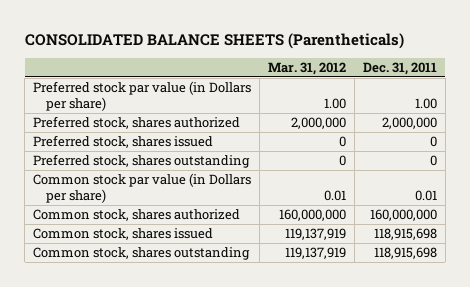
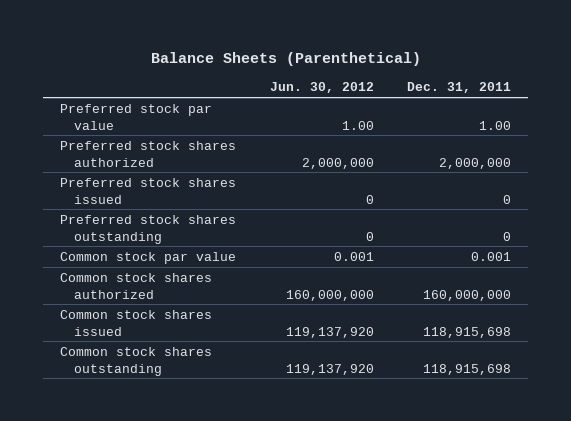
- CONSOLIDATED BALANCE SHEETS (Parentheticals)
+ Balance Sheets (Parenthetical)
- | Mar. 31, 2012 | Dec. 31, 2011
+ | Jun. 30, 2012 | Dec. 31, 2011
- Preferred stock par value (in Dollars per share) | 1.00 | 1.00
- Preferred stock, shares authorized | 2,000,000 | 2,000,000
- Preferred stock, shares issued | 0 | 0
- Preferred stock, shares outstanding | 0 | 0
- Common stock par value (in Dollars per share) | 0.01 | 0.01
- Common stock, shares authorized | 160,000,000 | 160,000,000
- Common stock, shares issued | 119,137,919 | 118,915,698
- Common stock, shares outstanding | 119,137,919 | 118,915,698
+ Preferred stock par value | 1.00 | 1.00
+ Preferred stock shares authorized | 2,000,000 | 2,000,000
+ Preferred stock shares issued | 0 | 0
+ Preferred stock shares outstanding | 0 | 0
+ Common stock par value | 0.001 | 0.001
+ Common stock shares authorized | 160,000,000 | 160,000,000
+ Common stock shares issued | 119,137,920 | 118,915,698
+ Common stock shares outstanding | 119,137,920 | 118,915,698

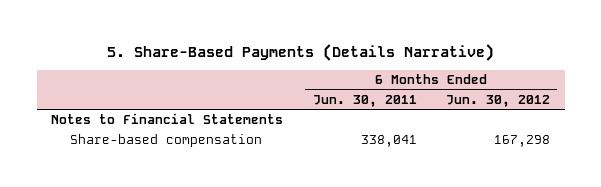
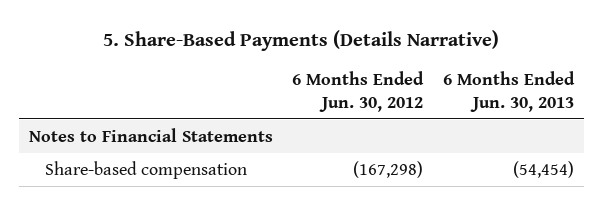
- | 6 Months Ended Jun. 30, 2011 | 6 Months Ended Jun. 30, 2012
+ | 6 Months Ended Jun. 30, 2012 | 6 Months Ended Jun. 30, 2013
- Share-based compensation | 338,041 | 167,298
+ Share-based compensation | (167,298) | (54,454)

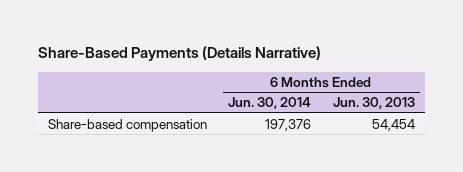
- 5. Share-Based Payments (Details Narrative)
+ Share-Based Payments (Details Narrative)
- | 6 Months Ended Jun. 30, 2012 | 6 Months Ended Jun. 30, 2013
+ | 6 Months Ended Jun. 30, 2014 | 6 Months Ended Jun. 30, 2013
- Notes to Financial Statements
- Share-based compensation | (167,298) | (54,454)
+ Share-based compensation | 197,376 | 54,454

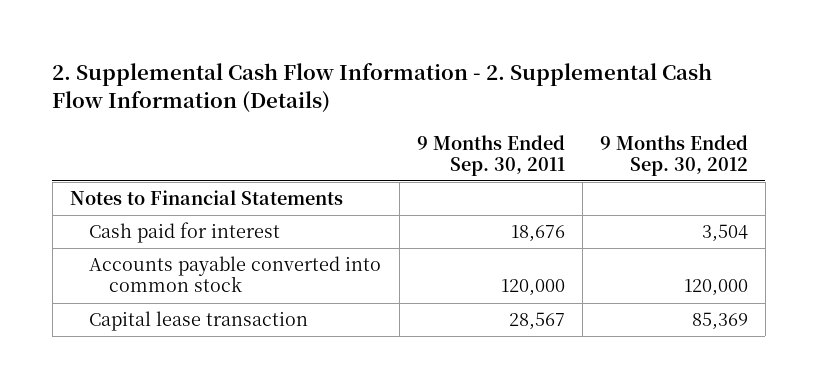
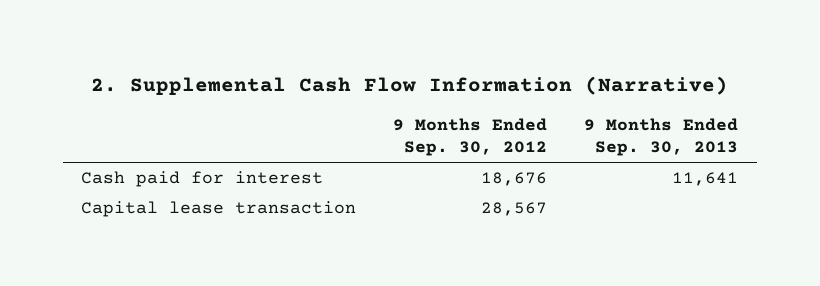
- 2. Supplemental Cash Flow Information - 2. Supplemental Cash Flow Information (Details)
+ 2. Supplemental Cash Flow Information (Narrative)
- | 9 Months Ended Sep. 30, 2011 | 9 Months Ended Sep. 30, 2012
+ | 9 Months Ended Sep. 30, 2012 | 9 Months Ended Sep. 30, 2013
- Notes to Financial Statements
- Cash paid for interest | 18,676 | 3,504
- Accounts payable converted into common stock | 120,000 | 120,000
- Capital lease transaction | 28,567 | 85,369
+ Cash paid for interest | 18,676 | 11,641
+ Capital lease transaction | 28,567 |

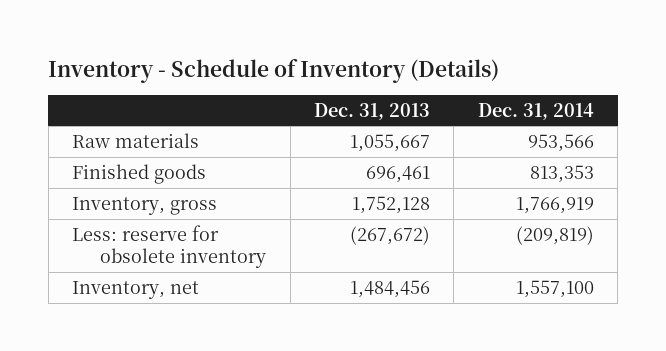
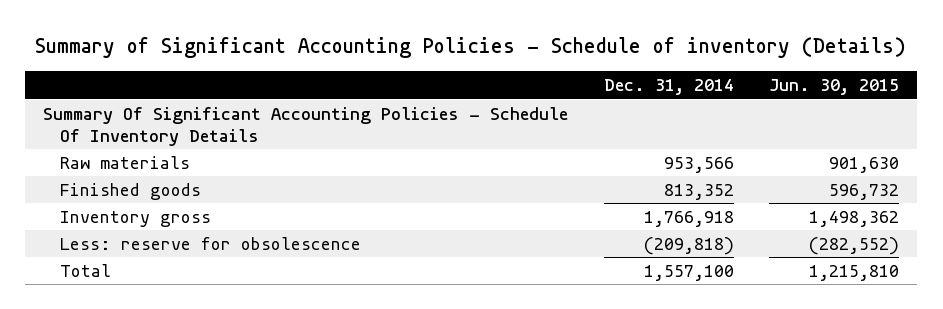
- Inventory - Schedule of Inventory (Details)
+ Summary of Significant Accounting Policies - Schedule of inventory (Details)
- | Dec. 31, 2013 | Dec. 31, 2014
+ | Dec. 31, 2014 | Jun. 30, 2015
+ Summary Of Significant Accounting Policies - Schedule Of Inventory Details
- Finished goods | 696,461 | 813,353
- Inventory, gross | 1,752,128 | 1,766,919
- Less: reserve for obsolete inventory | (267,672) | (209,819)
- Inventory, net | 1,484,456 | 1,557,100
+ Finished goods | 813,352 | 596,732
+ Inventory gross | 1,766,918 | 1,498,362
+ Less: reserve for obsolescence | (209,818) | (282,552)
+ Total | 1,557,100 | 1,215,810

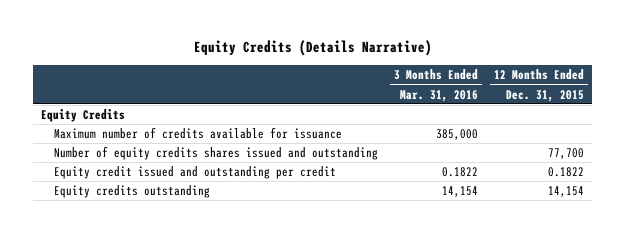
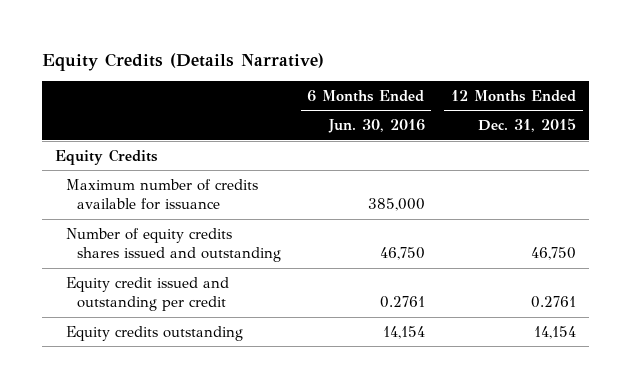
- | 3 Months Ended Mar. 31, 2016 | 12 Months Ended Dec. 31, 2015
+ | 6 Months Ended Jun. 30, 2016 | 12 Months Ended Dec. 31, 2015
- Number of equity credits shares issued and outstanding | | 77,700
- Equity credit issued and outstanding per credit | 0.1822 | 0.1822
+ Number of equity credits shares issued and outstanding | 46,750 | 46,750
+ Equity credit issued and outstanding per credit | 0.2761 | 0.2761

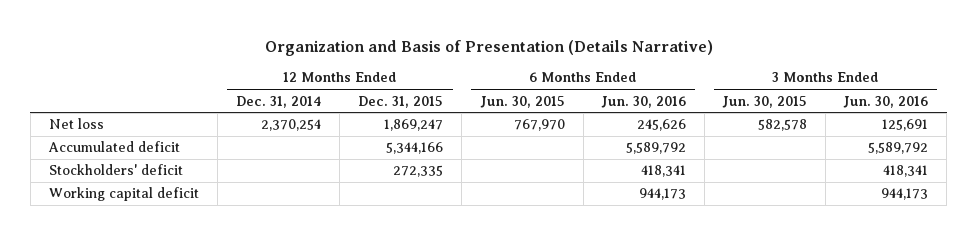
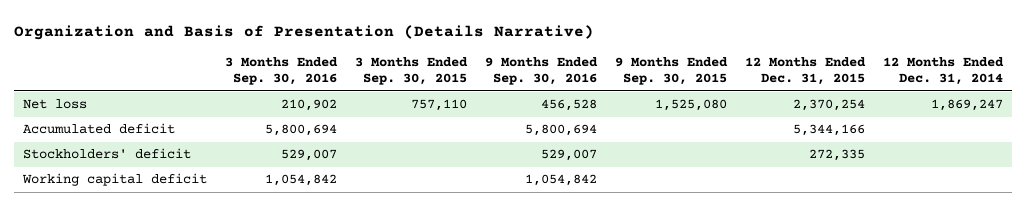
- | 12 Months Ended Dec. 31, 2014 | 12 Months Ended Dec. 31, 2015 | 6 Months Ended Jun. 30, 2015 | 6 Months Ended Jun. 30, 2016 | 3 Months Ended Jun. 30, 2015 | 3 Months Ended Jun. 30, 2016
+ | 3 Months Ended Sep. 30, 2016 | 3 Months Ended Sep. 30, 2015 | 9 Months Ended Sep. 30, 2016 | 9 Months Ended Sep. 30, 2015 | 12 Months Ended Dec. 31, 2015 | 12 Months Ended Dec. 31, 2014
- Net loss | 2,370,254 | 1,869,247 | 767,970 | 245,626 | 582,578 | 125,691
+ Net loss | 210,902 | 757,110 | 456,528 | 1,525,080 | 2,370,254 | 1,869,247

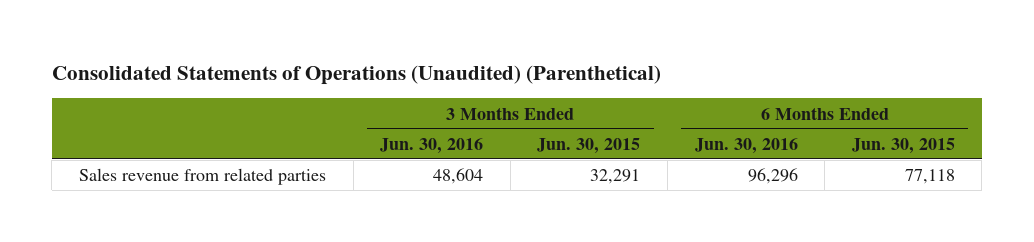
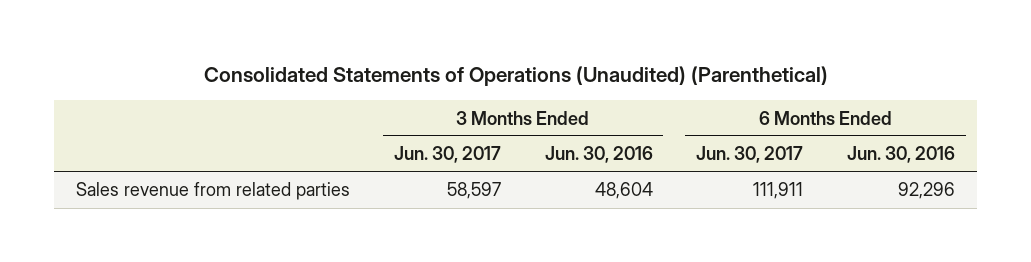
- | 3 Months Ended Jun. 30, 2016 | 3 Months Ended Jun. 30, 2015 | 6 Months Ended Jun. 30, 2016 | 6 Months Ended Jun. 30, 2015
+ | 3 Months Ended Jun. 30, 2017 | 3 Months Ended Jun. 30, 2016 | 6 Months Ended Jun. 30, 2017 | 6 Months Ended Jun. 30, 2016
- Sales revenue from related parties | 48,604 | 32,291 | 96,296 | 77,118
+ Sales revenue from related parties | 58,597 | 48,604 | 111,911 | 92,296

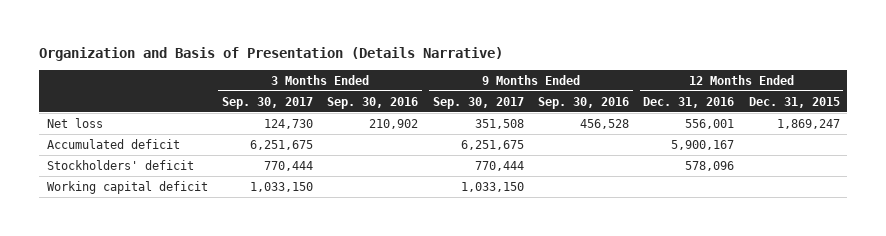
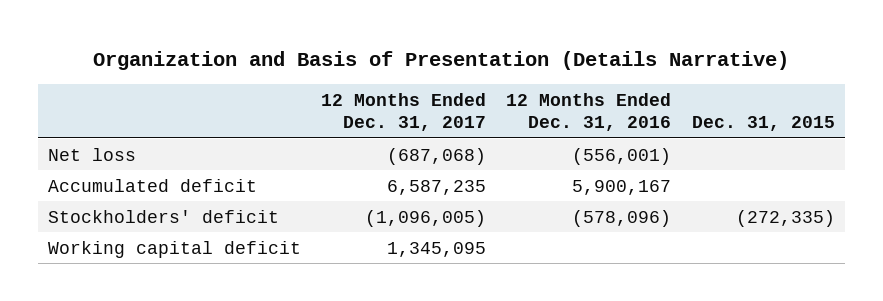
- | 3 Months Ended Sep. 30, 2017 | 3 Months Ended Sep. 30, 2016 | 9 Months Ended Sep. 30, 2017 | 9 Months Ended Sep. 30, 2016 | 12 Months Ended Dec. 31, 2016 | 12 Months Ended Dec. 31, 2015
+ | 12 Months Ended Dec. 31, 2017 | 12 Months Ended Dec. 31, 2016 | Dec. 31, 2015
- Net loss | 124,730 | 210,902 | 351,508 | 456,528 | 556,001 | 1,869,247
+ Net loss | (687,068) | (556,001) |
- Stockholders' deficit | 770,444 | | 770,444 | | 578,096 |
+ Stockholders' deficit | (1,096,005) | (578,096) | (272,335)

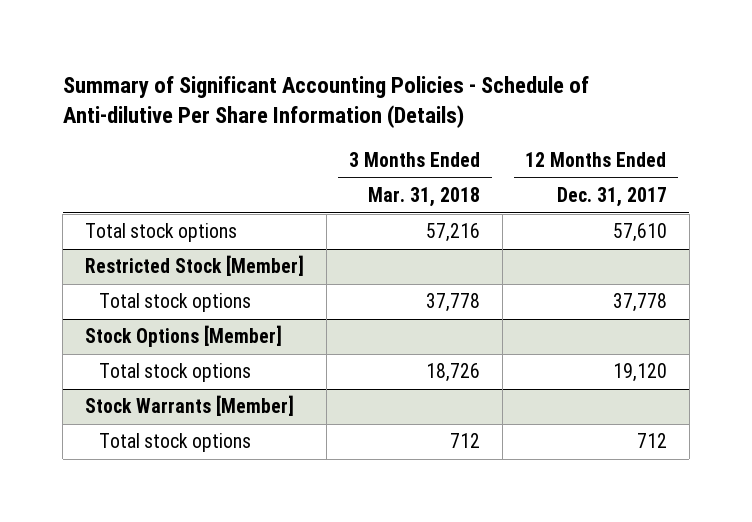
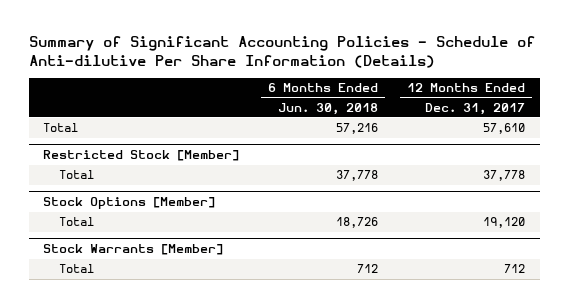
- | 3 Months Ended Mar. 31, 2018 | 12 Months Ended Dec. 31, 2017
+ | 6 Months Ended Jun. 30, 2018 | 12 Months Ended Dec. 31, 2017
- Total stock options | 57,216 | 57,610
+ Total | 57,216 | 57,610
@ Restricted Stock [Member]
- Total stock options | 37,778 | 37,778
+ Total | 37,778 | 37,778
@ Stock Options [Member]
- Total stock options | 18,726 | 19,120
+ Total | 18,726 | 19,120
@ Stock Warrants [Member]
- Total stock options | 712 | 712
+ Total | 712 | 712

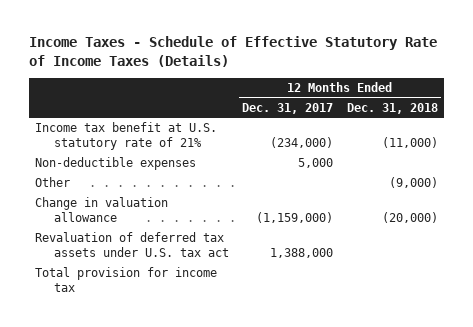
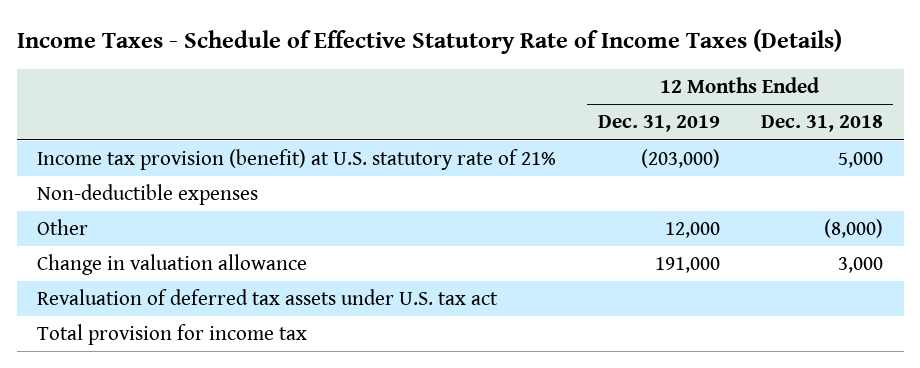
- | 12 Months Ended Dec. 31, 2017 | 12 Months Ended Dec. 31, 2018
+ | 12 Months Ended Dec. 31, 2019 | 12 Months Ended Dec. 31, 2018
- Income tax benefit at U.S. statutory rate of 21% | (234,000) | (11,000)
+ Income tax provision (benefit) at U.S. statutory rate of 21% | (203,000) | 5,000
- Other | | (9,000)
- Change in valuation allowance | (1,159,000) | (20,000)
+ Other | 12,000 | (8,000)
+ Change in valuation allowance | 191,000 | 3,000

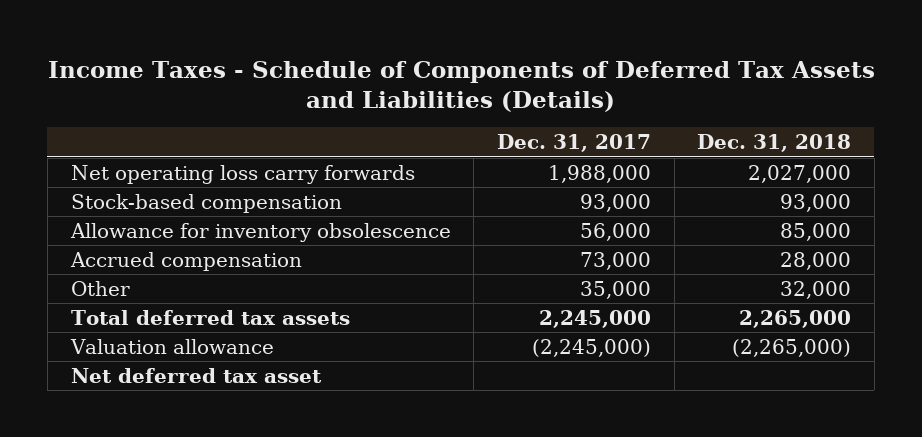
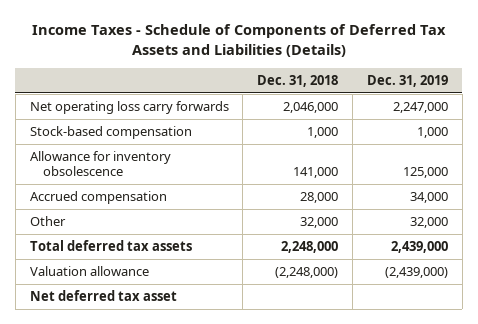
- | Dec. 31, 2017 | Dec. 31, 2018
+ | Dec. 31, 2018 | Dec. 31, 2019
- Net operating loss carry forwards | 1,988,000 | 2,027,000
- Stock-based compensation | 93,000 | 93,000
- Allowance for inventory obsolescence | 56,000 | 85,000
+ Net operating loss carry forwards | 2,046,000 | 2,247,000
+ Stock-based compensation | 1,000 | 1,000
+ Allowance for inventory obsolescence | 141,000 | 125,000
- Total deferred tax assets | 2,245,000 | 2,265,000
- Valuation allowance | (2,245,000) | (2,265,000)
+ Total deferred tax assets | 2,248,000 | 2,439,000
+ Valuation allowance | (2,248,000) | (2,439,000)

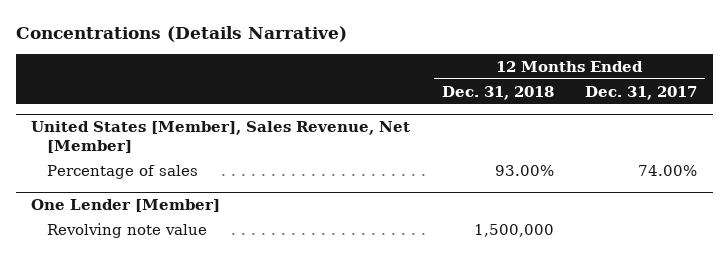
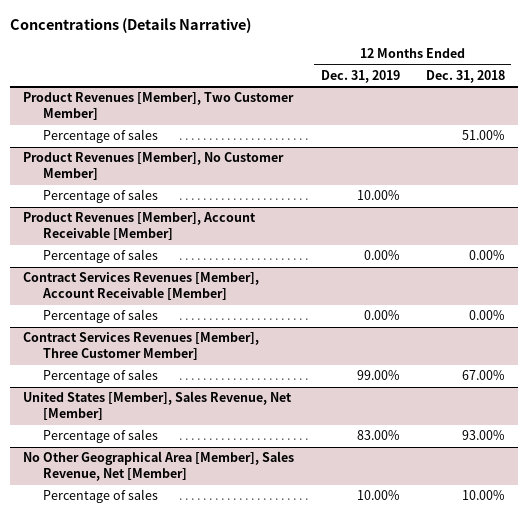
- | 12 Months Ended Dec. 31, 2018 | 12 Months Ended Dec. 31, 2017
+ | 12 Months Ended Dec. 31, 2019 | 12 Months Ended Dec. 31, 2018
+ Product Revenues [Member], Two Customer Member]
+ Percentage of sales | | 51.00%
+ Product Revenues [Member], No Customer Member]
+ Percentage of sales | 10.00% |
+ Product Revenues [Member], Account Receivable [Member]
+ Percentage of sales | 0.00% | 0.00%
+ Contract Services Revenues [Member], Account Receivable [Member]
+ Percentage of sales | 0.00% | 0.00%
+ Contract Services Revenues [Member], Three Customer Member]
+ Percentage of sales | 99.00% | 67.00%
- One Lender [Member]
- Revolving note value | 1,500,000 |
+ No Other Geographical Area [Member], Sales Revenue, Net [Member]
+ Percentage of sales | 10.00% | 10.00%

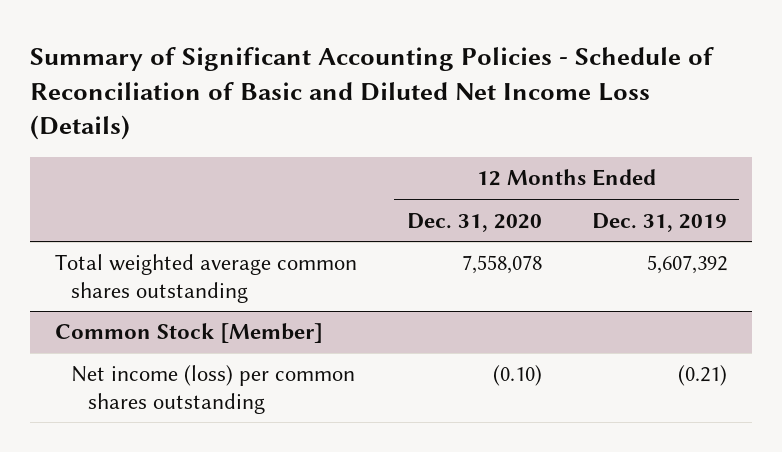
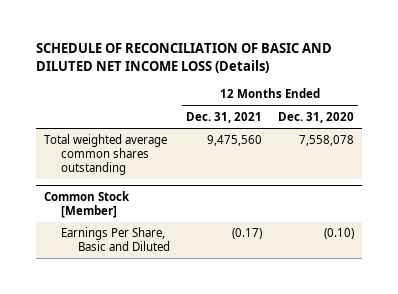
- Summary of Significant Accounting Policies - Schedule of Reconciliation of Basic and Diluted Net Income Loss (Details)
+ SCHEDULE OF RECONCILIATION OF BASIC AND DILUTED NET INCOME LOSS (Details)
- | 12 Months Ended Dec. 31, 2020 | 12 Months Ended Dec. 31, 2019
+ | 12 Months Ended Dec. 31, 2021 | 12 Months Ended Dec. 31, 2020
@ Common Stock [Member]
- Net income (loss) per common shares outstanding | (0.10) | (0.21)
+ Earnings Per Share, Basic and Diluted | (0.17) | (0.10)

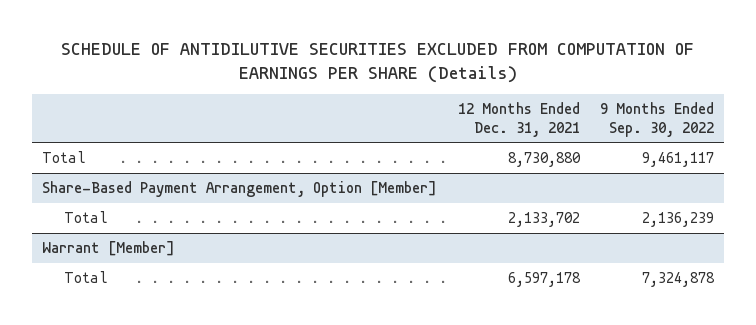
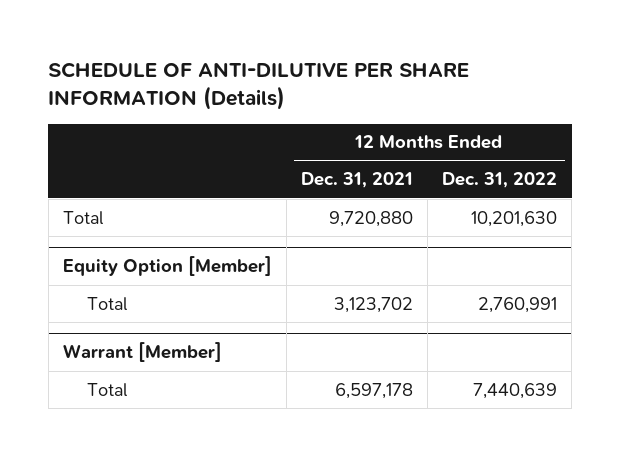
- SCHEDULE OF ANTIDILUTIVE SECURITIES EXCLUDED FROM COMPUTATION OF EARNINGS PER SHARE (Details)
+ SCHEDULE OF ANTI-DILUTIVE PER SHARE INFORMATION (Details)
- | 12 Months Ended Dec. 31, 2021 | 9 Months Ended Sep. 30, 2022
+ | 12 Months Ended Dec. 31, 2021 | 12 Months Ended Dec. 31, 2022
- Total | 8,730,880 | 9,461,117
- Share-Based Payment Arrangement, Option [Member]
- Total | 2,133,702 | 2,136,239
+ Total | 9,720,880 | 10,201,630
+ Equity Option [Member]
+ Total | 3,123,702 | 2,760,991

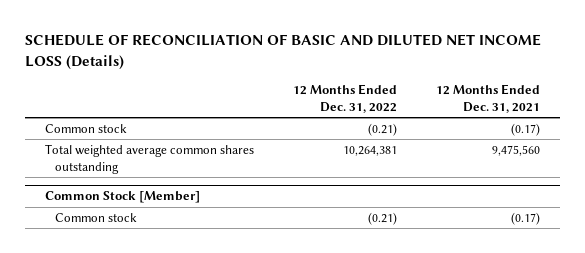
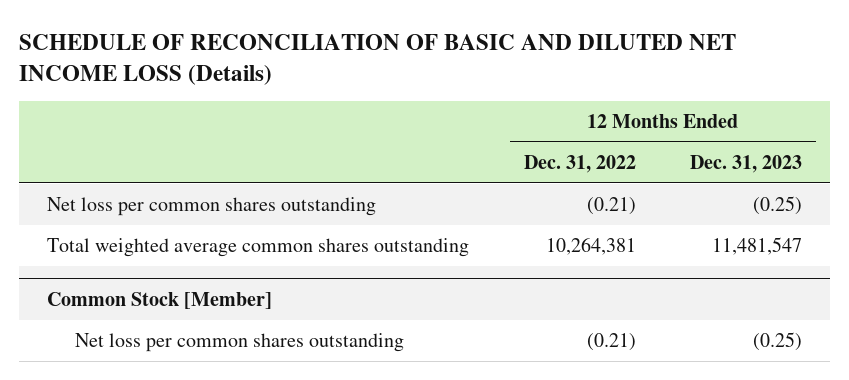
- | 12 Months Ended Dec. 31, 2022 | 12 Months Ended Dec. 31, 2021
+ | 12 Months Ended Dec. 31, 2022 | 12 Months Ended Dec. 31, 2023
- Common stock | (0.21) | (0.17)
+ Net loss per common shares outstanding | (0.21) | (0.25)
@ Common Stock [Member]
- Common stock | (0.21) | (0.17)
+ Net loss per common shares outstanding | (0.21) | (0.25)

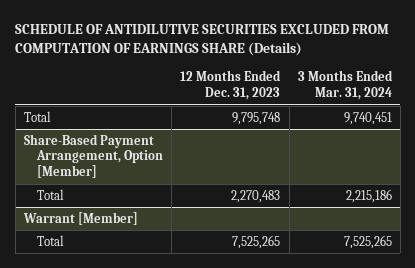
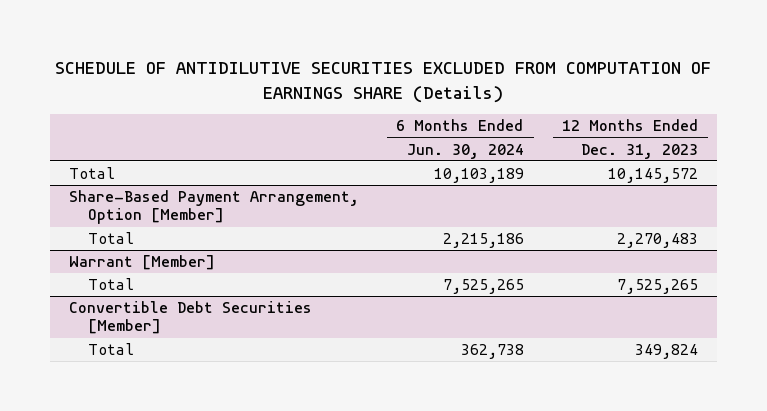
- | 12 Months Ended Dec. 31, 2023 | 3 Months Ended Mar. 31, 2024
+ | 6 Months Ended Jun. 30, 2024 | 12 Months Ended Dec. 31, 2023
- Total | 9,795,748 | 9,740,451
+ Total | 10,103,189 | 10,145,572
+ Convertible Debt Securities [Member]
+ Total | 362,738 | 349,824

